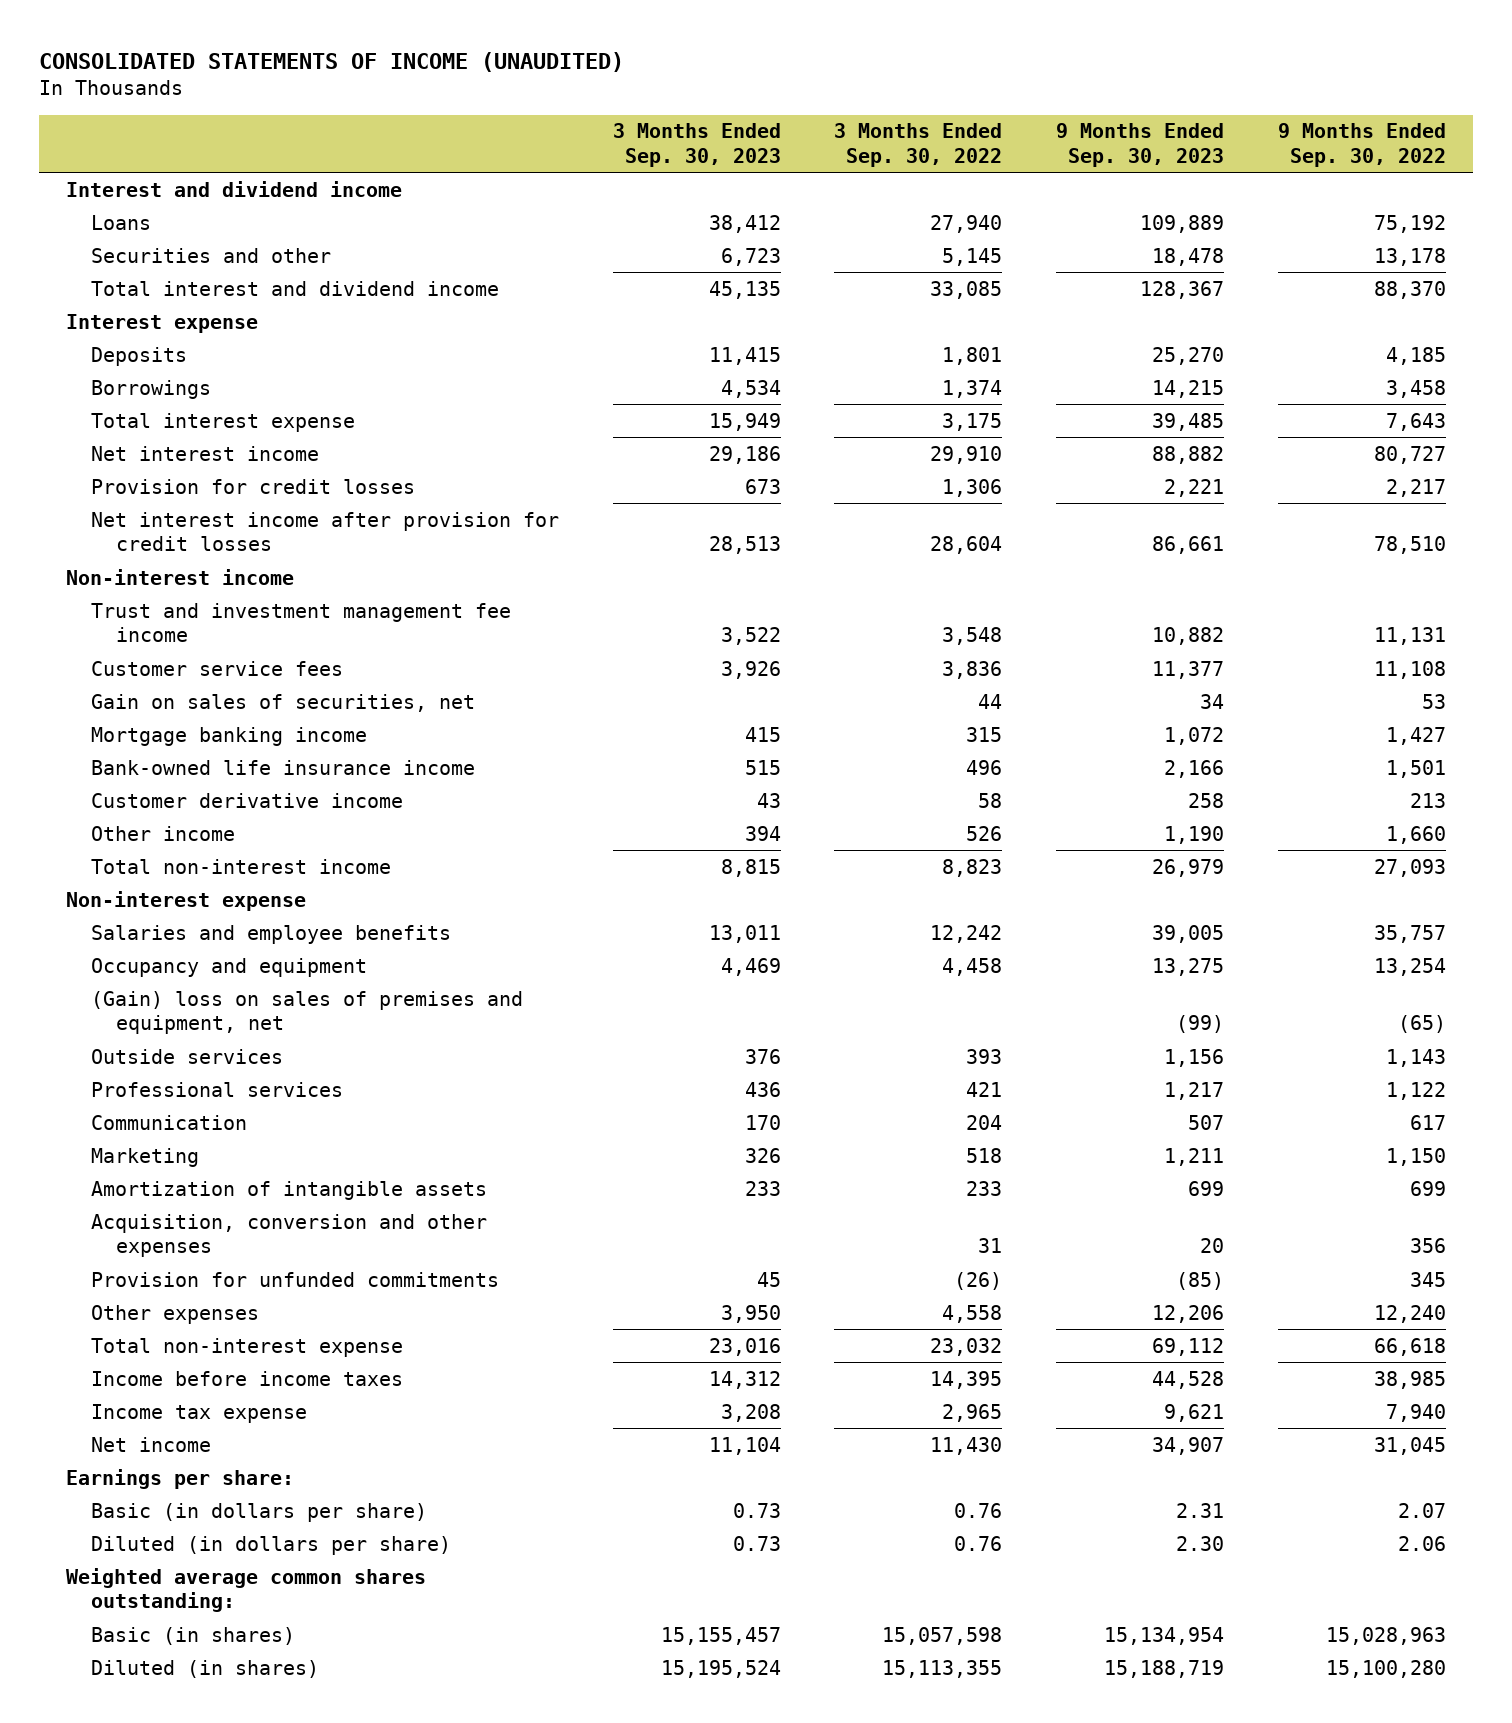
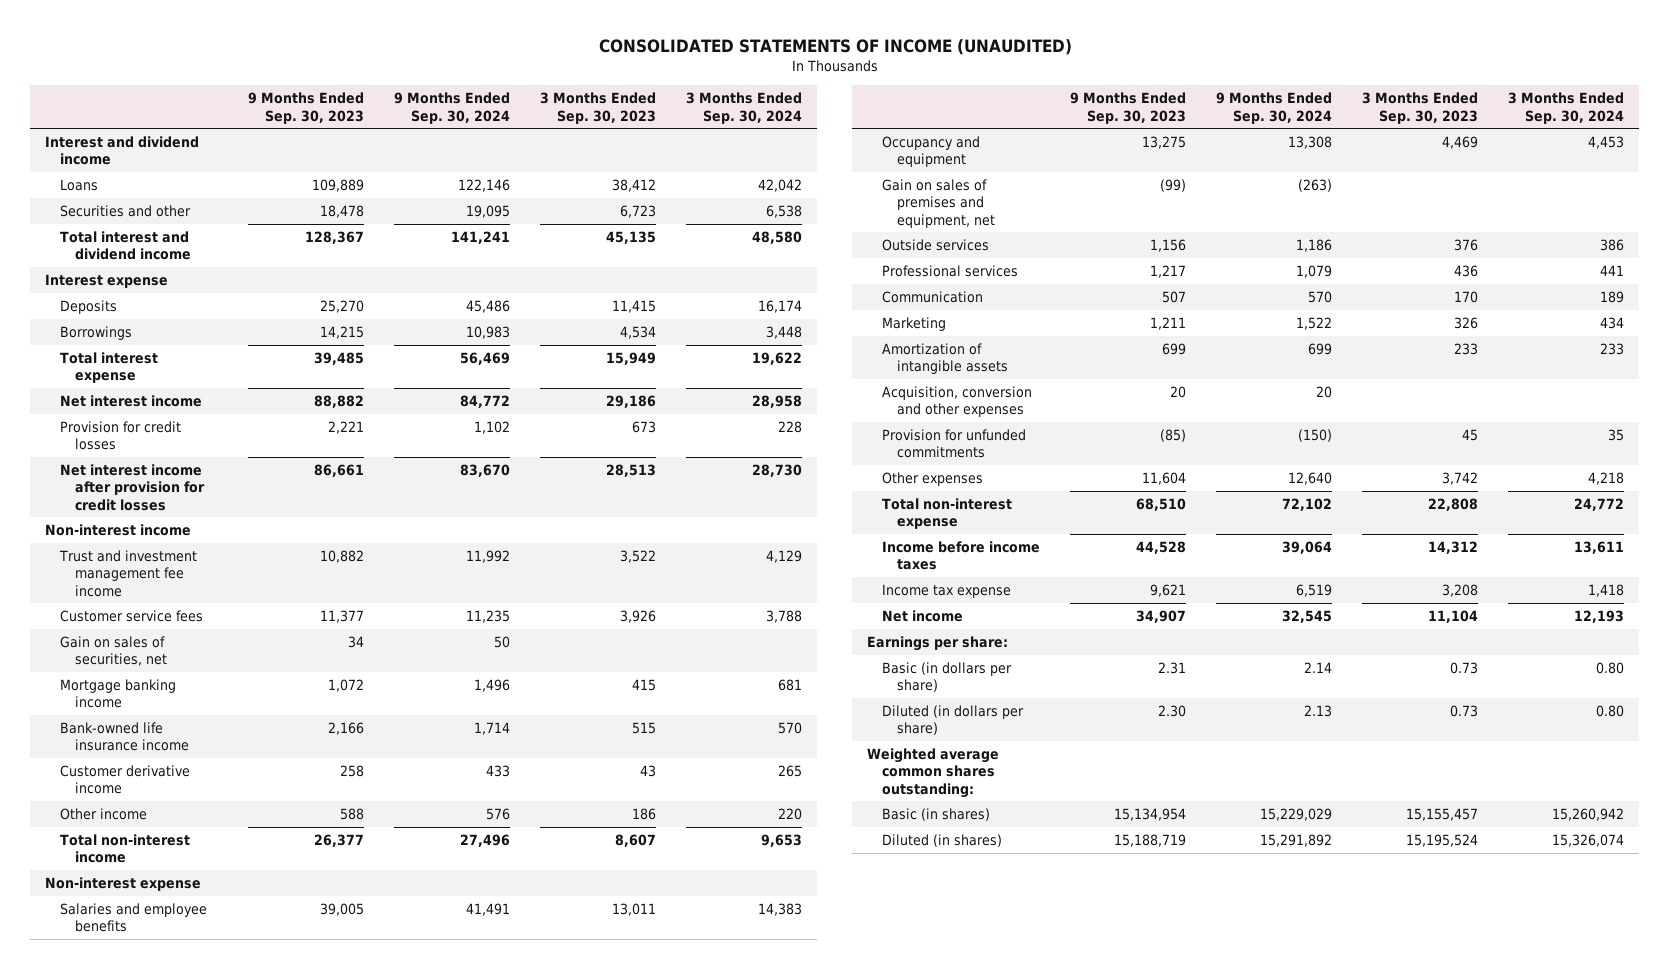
- | 3 Months Ended Sep. 30, 2023 | 3 Months Ended Sep. 30, 2022 | 9 Months Ended Sep. 30, 2023 | 9 Months Ended Sep. 30, 2022
+ | 9 Months Ended Sep. 30, 2023 | 9 Months Ended Sep. 30, 2024 | 3 Months Ended Sep. 30, 2023 | 3 Months Ended Sep. 30, 2024
- Other income | 394 | 526 | 1,190 | 1,660
- Total non-interest income | 8,815 | 8,823 | 26,979 | 27,093
+ Other income | 588 | 576 | 186 | 220
+ Total non-interest income | 26,377 | 27,496 | 8,607 | 9,653
- (Gain) loss on sales of premises and equipment, net | | | (99) | (65)
+ Gain on sales of premises and equipment, net | (99) | (263) | |
- Other expenses | 3,950 | 4,558 | 12,206 | 12,240
- Total non-interest expense | 23,016 | 23,032 | 69,112 | 66,618
+ Other expenses | 11,604 | 12,640 | 3,742 | 4,218
+ Total non-interest expense | 68,510 | 72,102 | 22,808 | 24,772

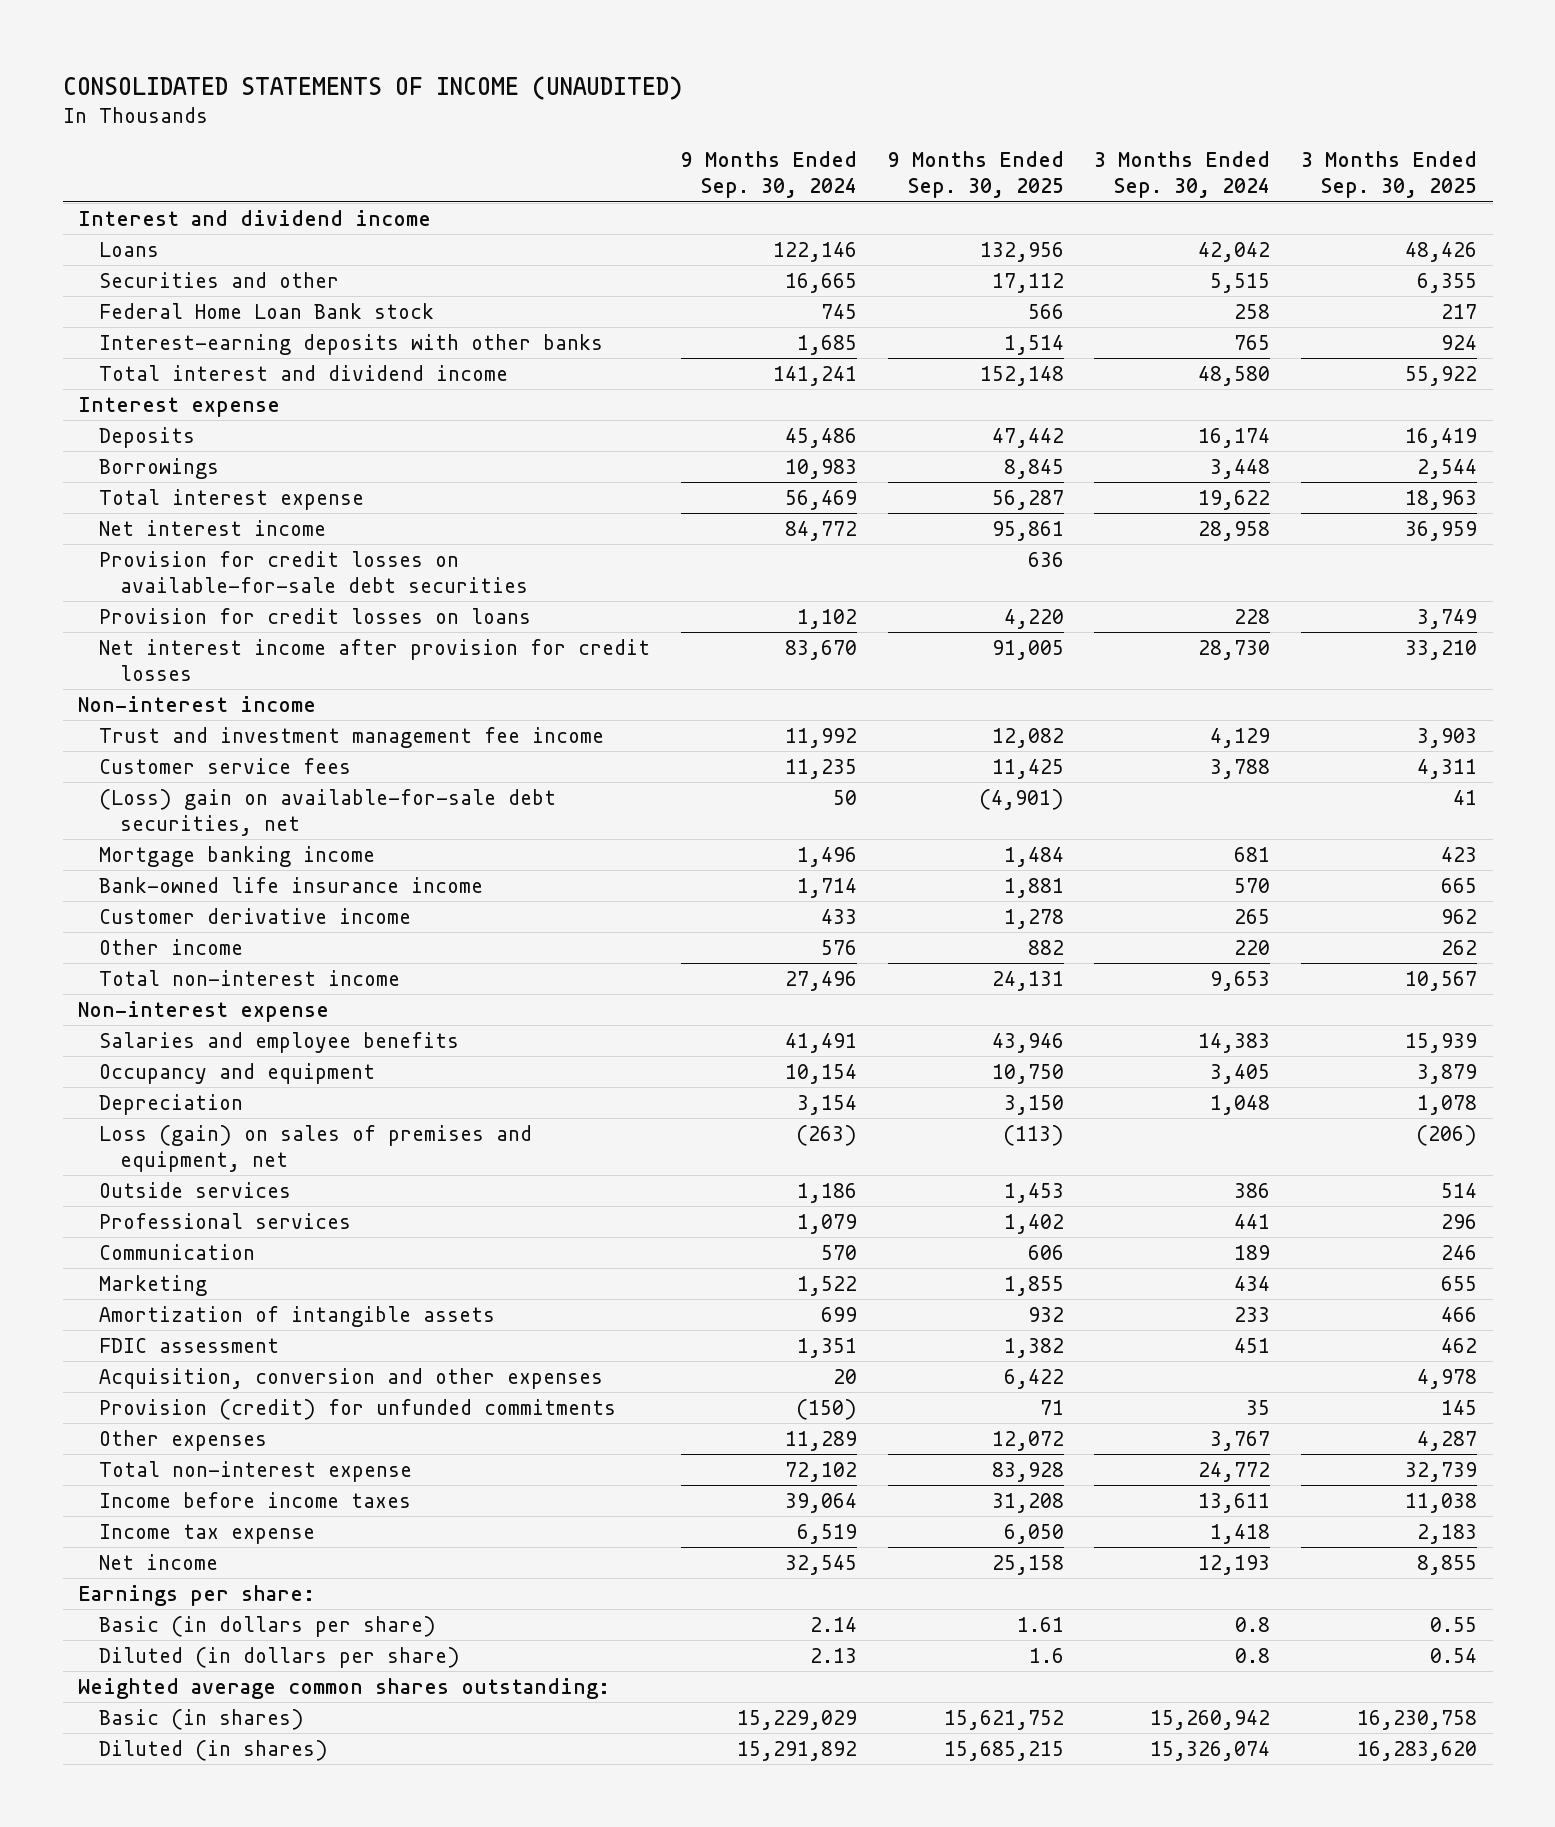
- | 9 Months Ended Sep. 30, 2023 | 9 Months Ended Sep. 30, 2024 | 3 Months Ended Sep. 30, 2023 | 3 Months Ended Sep. 30, 2024
+ | 9 Months Ended Sep. 30, 2024 | 9 Months Ended Sep. 30, 2025 | 3 Months Ended Sep. 30, 2024 | 3 Months Ended Sep. 30, 2025
- Securities and other | 18,478 | 19,095 | 6,723 | 6,538
+ Securities and other | 16,665 | 17,112 | 5,515 | 6,355
+ Federal Home Loan Bank stock | 745 | 566 | 258 | 217
+ Interest-earning deposits with other banks | 1,685 | 1,514 | 765 | 924
- Provision for credit losses | 2,221 | 1,102 | 673 | 228
+ Provision for credit losses on available-for-sale debt securities | | 636 | |
+ Provision for credit losses on loans | 1,102 | 4,220 | 228 | 3,749
- Gain on sales of securities, net | 34 | 50 | |
+ (Loss) gain on available-for-sale debt securities, net | 50 | (4,901) | | 41
- Occupancy and equipment | 13,275 | 13,308 | 4,469 | 4,453
- Gain on sales of premises and equipment, net | (99) | (263) | |
+ Occupancy and equipment | 10,154 | 10,750 | 3,405 | 3,879
+ Depreciation | 3,154 | 3,150 | 1,048 | 1,078
+ Loss (gain) on sales of premises and equipment, net | (263) | (113) | | (206)
+ FDIC assessment | 1,351 | 1,382 | 451 | 462
- Provision for unfunded commitments | (85) | (150) | 45 | 35
- Other expenses | 11,604 | 12,640 | 3,742 | 4,218
+ Provision (credit) for unfunded commitments | (150) | 71 | 35 | 145
+ Other expenses | 11,289 | 12,072 | 3,767 | 4,287
- Basic (in dollars per share) | 2.31 | 2.14 | 0.73 | 0.80
- Diluted (in dollars per share) | 2.30 | 2.13 | 0.73 | 0.80
+ Basic (in dollars per share) | 2.14 | 1.61 | 0.8 | 0.55
+ Diluted (in dollars per share) | 2.13 | 1.6 | 0.8 | 0.54

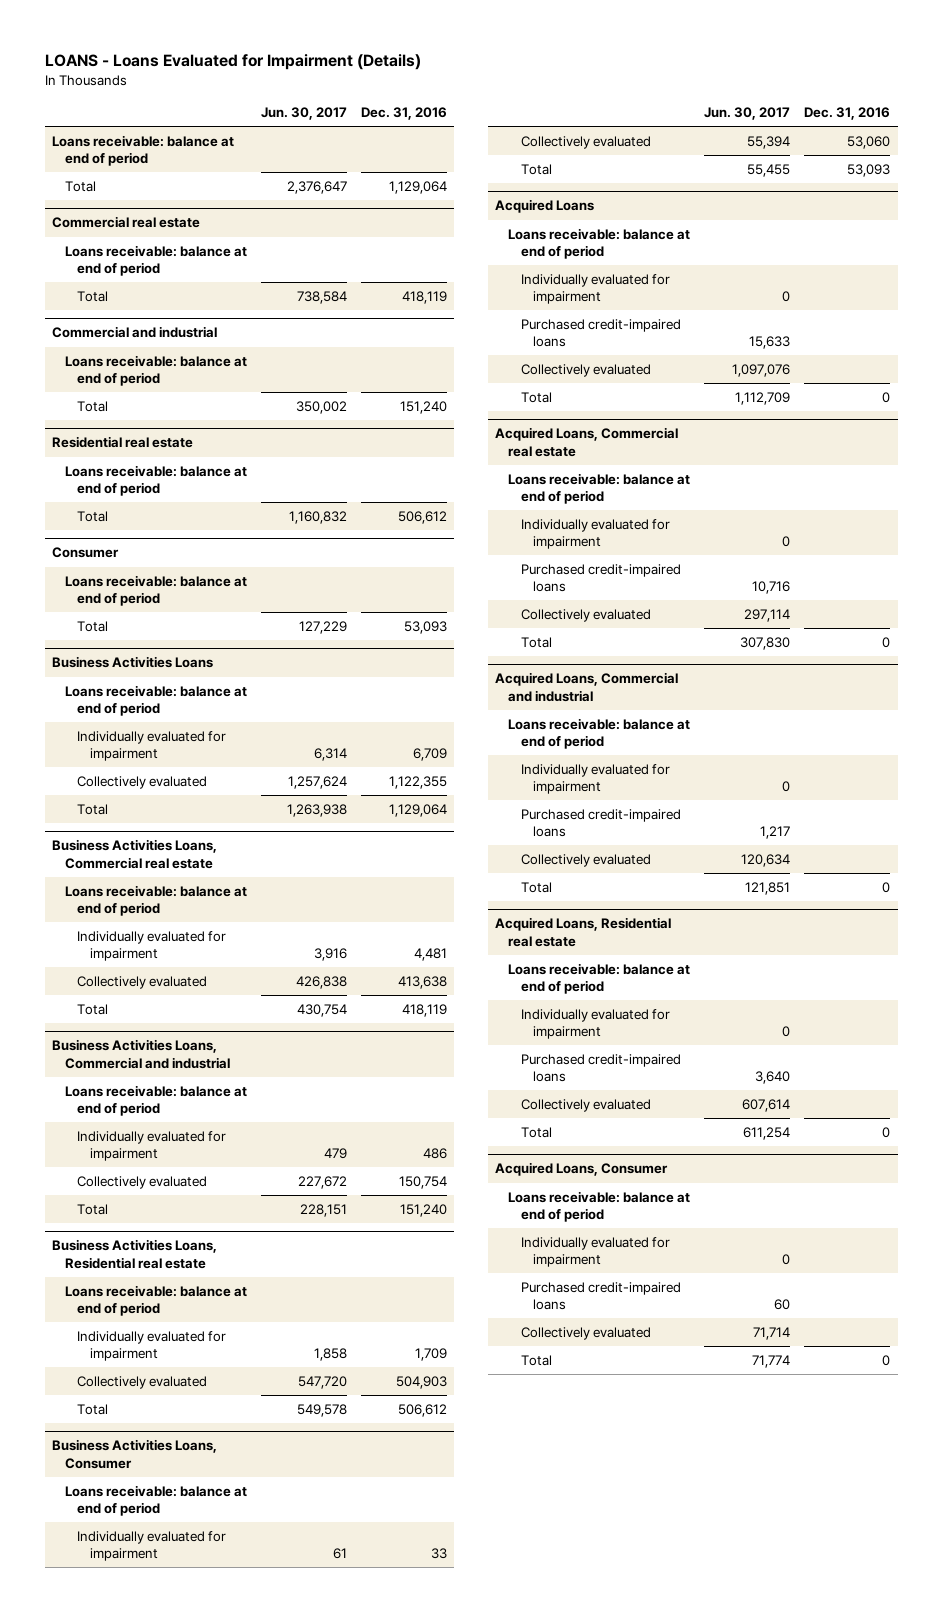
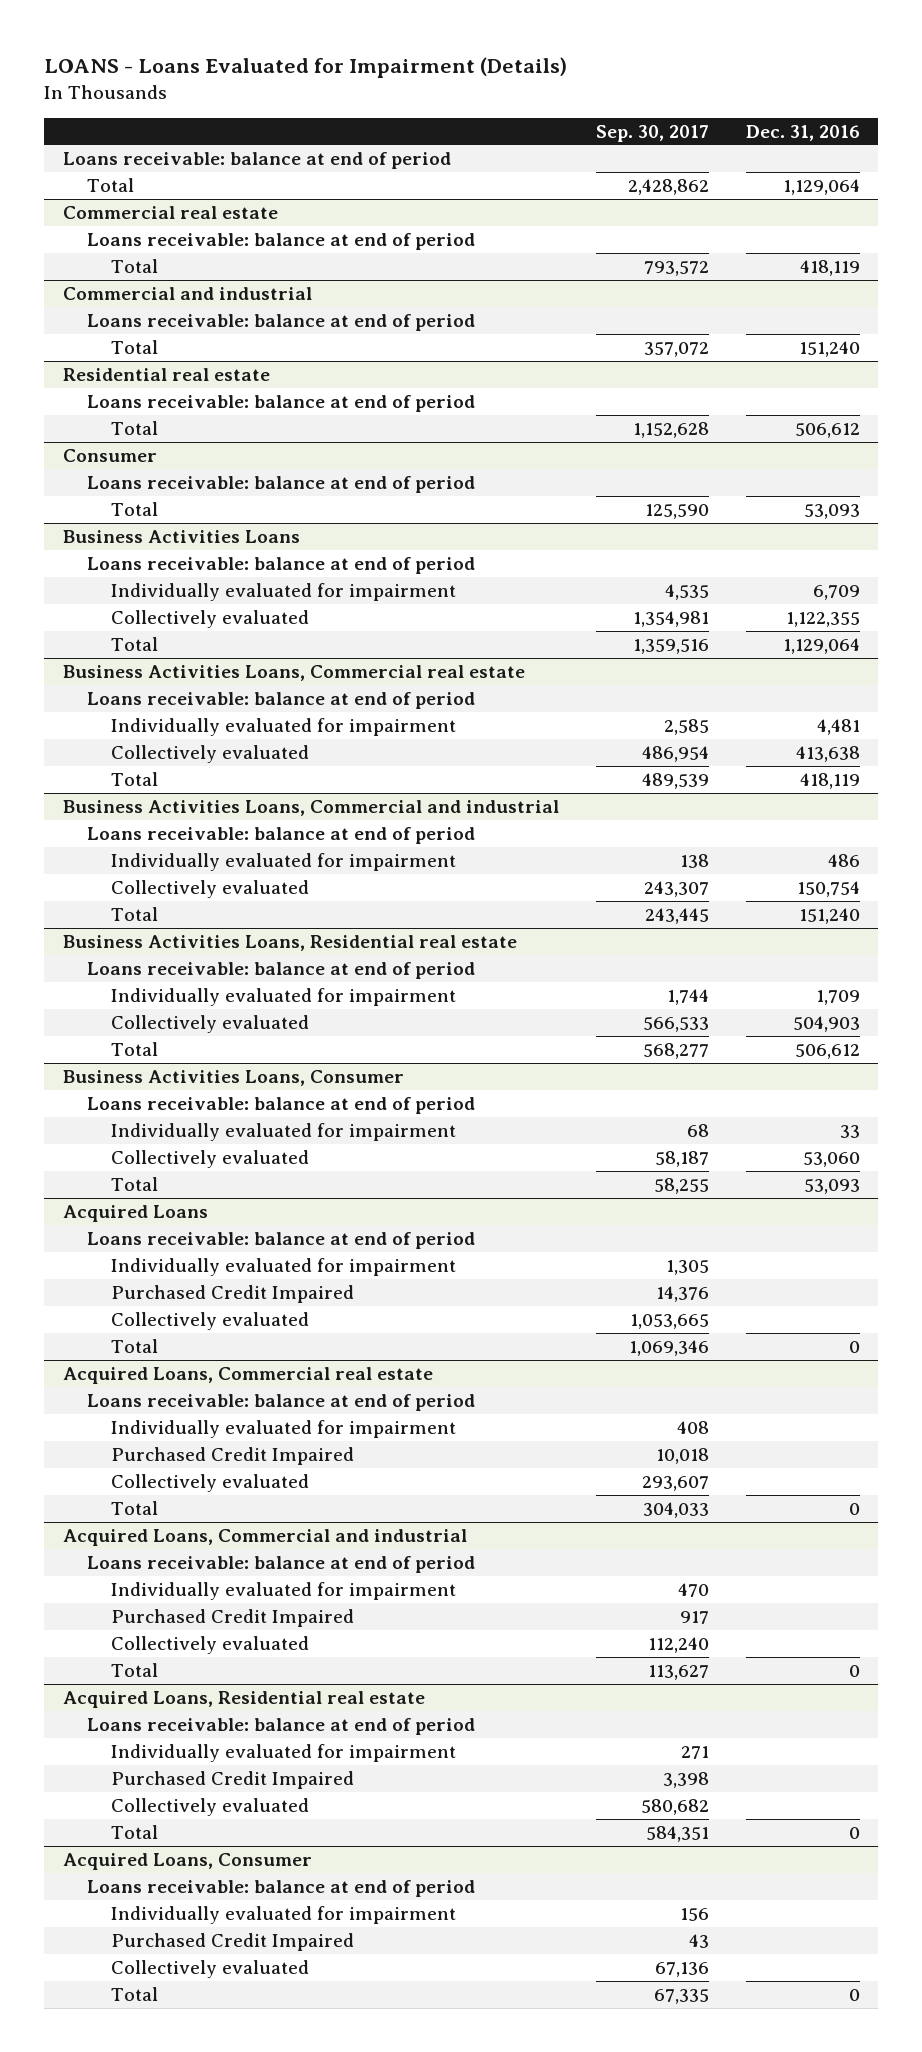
- | Jun. 30, 2017 | Dec. 31, 2016
+ | Sep. 30, 2017 | Dec. 31, 2016
@ Acquired Loans
- Purchased credit-impaired loans | 15,633 |
+ Purchased Credit Impaired | 14,376 |
@ Acquired Loans, Commercial real estate
- Purchased credit-impaired loans | 10,716 |
+ Purchased Credit Impaired | 10,018 |
@ Acquired Loans, Commercial and industrial
- Purchased credit-impaired loans | 1,217 |
+ Purchased Credit Impaired | 917 |
@ Acquired Loans, Residential real estate
- Purchased credit-impaired loans | 3,640 |
+ Purchased Credit Impaired | 3,398 |
@ Acquired Loans, Consumer
- Purchased credit-impaired loans | 60 |
+ Purchased Credit Impaired | 43 |

